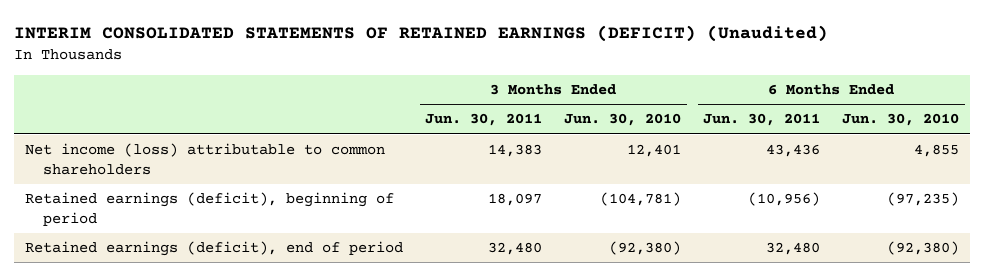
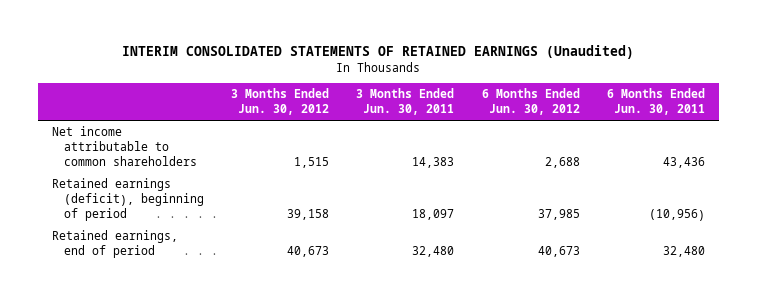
- INTERIM CONSOLIDATED STATEMENTS OF RETAINED EARNINGS (DEFICIT) (Unaudited)
+ INTERIM CONSOLIDATED STATEMENTS OF RETAINED EARNINGS (Unaudited)
- | 3 Months Ended Jun. 30, 2011 | 3 Months Ended Jun. 30, 2010 | 6 Months Ended Jun. 30, 2011 | 6 Months Ended Jun. 30, 2010
+ | 3 Months Ended Jun. 30, 2012 | 3 Months Ended Jun. 30, 2011 | 6 Months Ended Jun. 30, 2012 | 6 Months Ended Jun. 30, 2011
- Net income (loss) attributable to common shareholders | 14,383 | 12,401 | 43,436 | 4,855
+ Net income attributable to common shareholders | 1,515 | 14,383 | 2,688 | 43,436
- Retained earnings (deficit), end of period | 32,480 | (92,380) | 32,480 | (92,380)
+ Retained earnings, end of period | 40,673 | 32,480 | 40,673 | 32,480

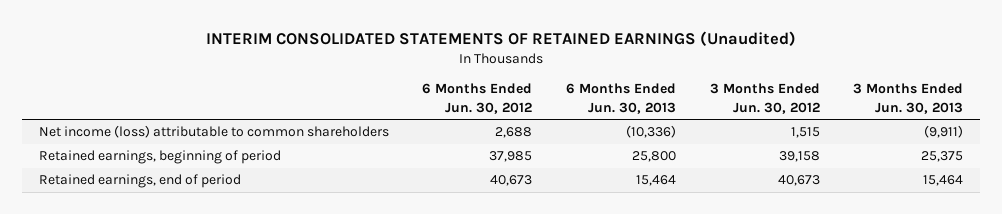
- | 3 Months Ended Jun. 30, 2012 | 3 Months Ended Jun. 30, 2011 | 6 Months Ended Jun. 30, 2012 | 6 Months Ended Jun. 30, 2011
+ | 6 Months Ended Jun. 30, 2012 | 6 Months Ended Jun. 30, 2013 | 3 Months Ended Jun. 30, 2012 | 3 Months Ended Jun. 30, 2013
- Net income attributable to common shareholders | 1,515 | 14,383 | 2,688 | 43,436
- Retained earnings (deficit), beginning of period | 39,158 | 18,097 | 37,985 | (10,956)
+ Net income (loss) attributable to common shareholders | 2,688 | (10,336) | 1,515 | (9,911)
+ Retained earnings, beginning of period | 37,985 | 25,800 | 39,158 | 25,375

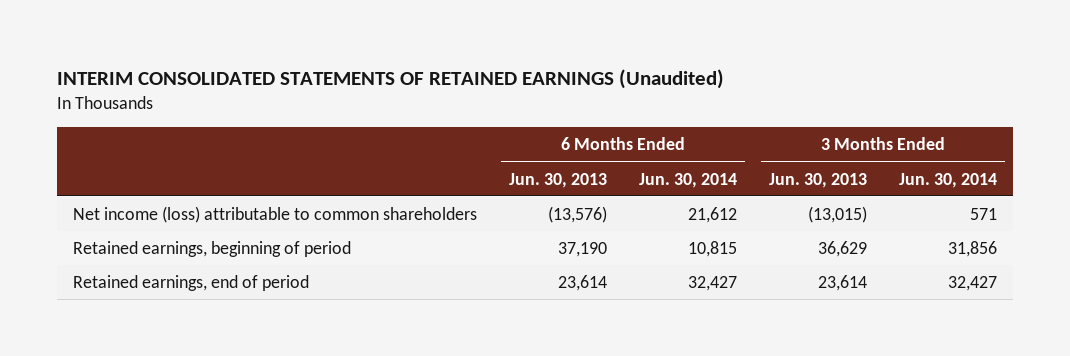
- | 6 Months Ended Jun. 30, 2012 | 6 Months Ended Jun. 30, 2013 | 3 Months Ended Jun. 30, 2012 | 3 Months Ended Jun. 30, 2013
+ | 6 Months Ended Jun. 30, 2013 | 6 Months Ended Jun. 30, 2014 | 3 Months Ended Jun. 30, 2013 | 3 Months Ended Jun. 30, 2014
- Net income (loss) attributable to common shareholders | 2,688 | (10,336) | 1,515 | (9,911)
- Retained earnings, beginning of period | 37,985 | 25,800 | 39,158 | 25,375
- Retained earnings, end of period | 40,673 | 15,464 | 40,673 | 15,464
+ Net income (loss) attributable to common shareholders | (13,576) | 21,612 | (13,015) | 571
+ Retained earnings, beginning of period | 37,190 | 10,815 | 36,629 | 31,856
+ Retained earnings, end of period | 23,614 | 32,427 | 23,614 | 32,427

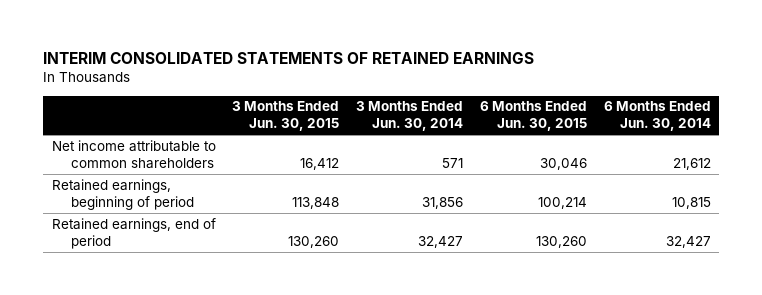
- INTERIM CONSOLIDATED STATEMENTS OF RETAINED EARNINGS (Unaudited)
+ INTERIM CONSOLIDATED STATEMENTS OF RETAINED EARNINGS
- | 6 Months Ended Jun. 30, 2013 | 6 Months Ended Jun. 30, 2014 | 3 Months Ended Jun. 30, 2013 | 3 Months Ended Jun. 30, 2014
+ | 3 Months Ended Jun. 30, 2015 | 3 Months Ended Jun. 30, 2014 | 6 Months Ended Jun. 30, 2015 | 6 Months Ended Jun. 30, 2014
- Net income (loss) attributable to common shareholders | (13,576) | 21,612 | (13,015) | 571
+ Net income attributable to common shareholders | 16,412 | 571 | 30,046 | 21,612

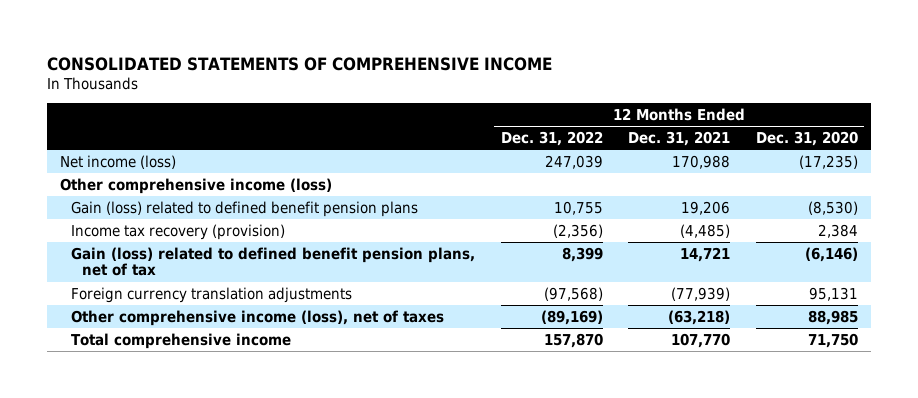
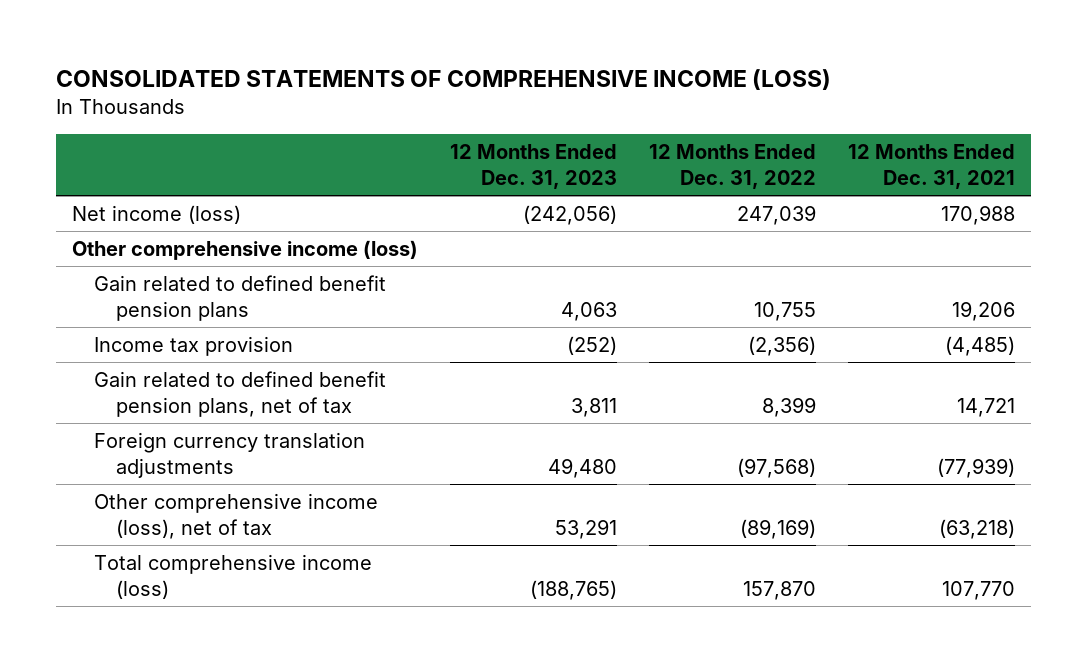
- CONSOLIDATED STATEMENTS OF COMPREHENSIVE INCOME
+ CONSOLIDATED STATEMENTS OF COMPREHENSIVE INCOME (LOSS)
- | 12 Months Ended Dec. 31, 2022 | 12 Months Ended Dec. 31, 2021 | 12 Months Ended Dec. 31, 2020
+ | 12 Months Ended Dec. 31, 2023 | 12 Months Ended Dec. 31, 2022 | 12 Months Ended Dec. 31, 2021
- Gain (loss) related to defined benefit pension plans | 10,755 | 19,206 | (8,530)
- Income tax recovery (provision) | (2,356) | (4,485) | 2,384
- Gain (loss) related to defined benefit pension plans, net of tax | 8,399 | 14,721 | (6,146)
+ Gain related to defined benefit pension plans | 4,063 | 10,755 | 19,206
+ Income tax provision | (252) | (2,356) | (4,485)
+ Gain related to defined benefit pension plans, net of tax | 3,811 | 8,399 | 14,721
- Other comprehensive income (loss), net of taxes | (89,169) | (63,218) | 88,985
- Total comprehensive income | 157,870 | 107,770 | 71,750
+ Other comprehensive income (loss), net of tax | 53,291 | (89,169) | (63,218)
+ Total comprehensive income (loss) | (188,765) | 157,870 | 107,770

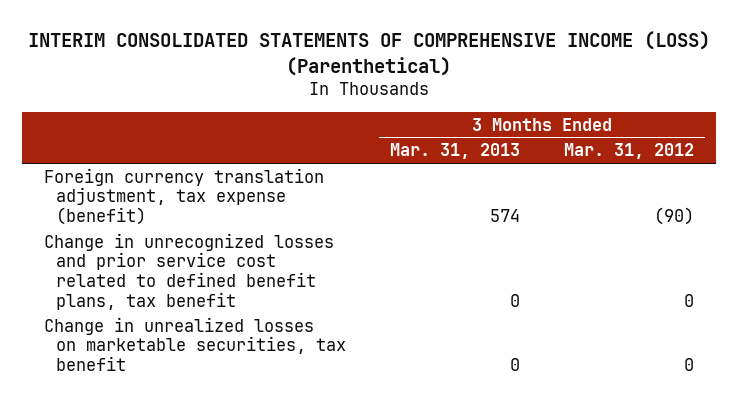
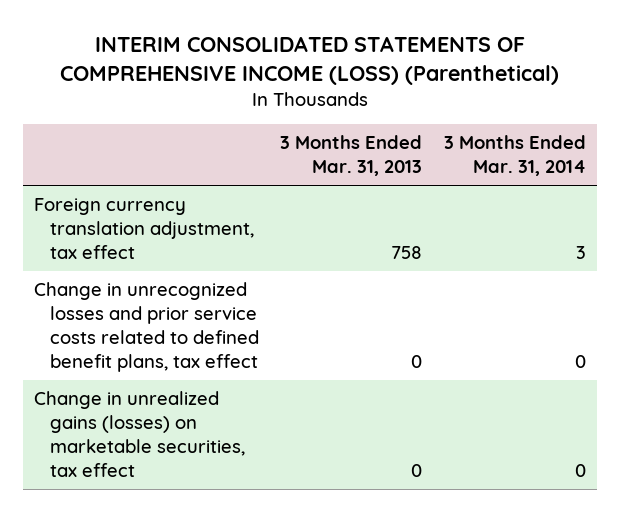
- | 3 Months Ended Mar. 31, 2013 | 3 Months Ended Mar. 31, 2012
+ | 3 Months Ended Mar. 31, 2013 | 3 Months Ended Mar. 31, 2014
- Foreign currency translation adjustment, tax expense (benefit) | 574 | (90)
- Change in unrecognized losses and prior service cost related to defined benefit plans, tax benefit | 0 | 0
- Change in unrealized losses on marketable securities, tax benefit | 0 | 0
+ Foreign currency translation adjustment, tax effect | 758 | 3
+ Change in unrecognized losses and prior service costs related to defined benefit plans, tax effect | 0 | 0
+ Change in unrealized gains (losses) on marketable securities, tax effect | 0 | 0

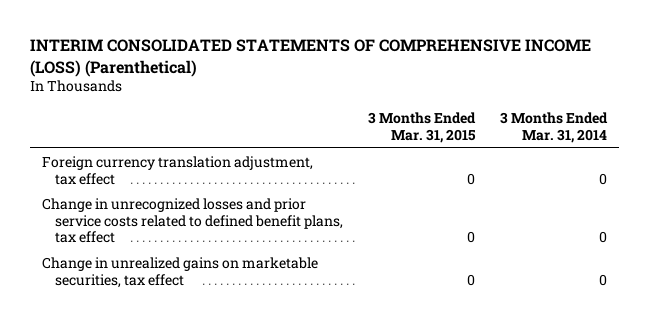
- | 3 Months Ended Mar. 31, 2013 | 3 Months Ended Mar. 31, 2014
+ | 3 Months Ended Mar. 31, 2015 | 3 Months Ended Mar. 31, 2014
- Foreign currency translation adjustment, tax effect | 758 | 3
+ Foreign currency translation adjustment, tax effect | 0 | 0
- Change in unrealized gains (losses) on marketable securities, tax effect | 0 | 0
+ Change in unrealized gains on marketable securities, tax effect | 0 | 0

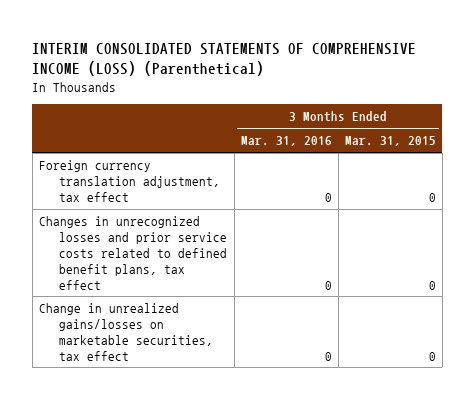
- | 3 Months Ended Mar. 31, 2015 | 3 Months Ended Mar. 31, 2014
+ | 3 Months Ended Mar. 31, 2016 | 3 Months Ended Mar. 31, 2015
- Change in unrecognized losses and prior service costs related to defined benefit plans, tax effect | 0 | 0
- Change in unrealized gains on marketable securities, tax effect | 0 | 0
+ Changes in unrecognized losses and prior service costs related to defined benefit plans, tax effect | 0 | 0
+ Change in unrealized gains/losses on marketable securities, tax effect | 0 | 0

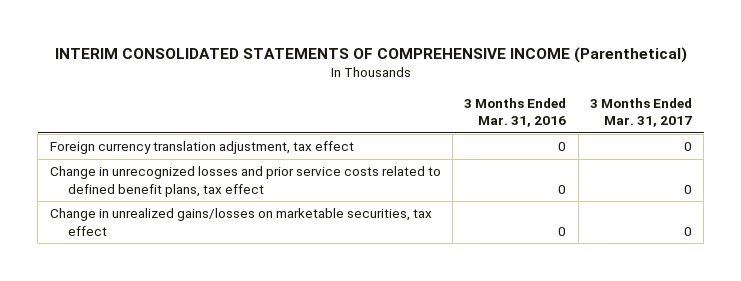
- INTERIM CONSOLIDATED STATEMENTS OF COMPREHENSIVE INCOME (LOSS) (Parenthetical)
+ INTERIM CONSOLIDATED STATEMENTS OF COMPREHENSIVE INCOME (Parenthetical)
- | 3 Months Ended Mar. 31, 2016 | 3 Months Ended Mar. 31, 2015
+ | 3 Months Ended Mar. 31, 2016 | 3 Months Ended Mar. 31, 2017
- Changes in unrecognized losses and prior service costs related to defined benefit plans, tax effect | 0 | 0
+ Change in unrecognized losses and prior service costs related to defined benefit plans, tax effect | 0 | 0

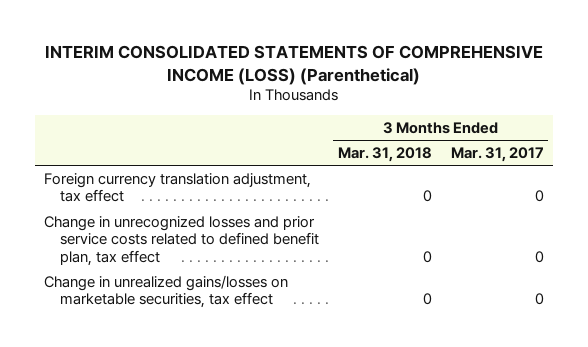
- INTERIM CONSOLIDATED STATEMENTS OF COMPREHENSIVE INCOME (Parenthetical)
+ INTERIM CONSOLIDATED STATEMENTS OF COMPREHENSIVE INCOME (LOSS) (Parenthetical)
- | 3 Months Ended Mar. 31, 2016 | 3 Months Ended Mar. 31, 2017
+ | 3 Months Ended Mar. 31, 2018 | 3 Months Ended Mar. 31, 2017
- Change in unrecognized losses and prior service costs related to defined benefit plans, tax effect | 0 | 0
+ Change in unrecognized losses and prior service costs related to defined benefit plan, tax effect | 0 | 0

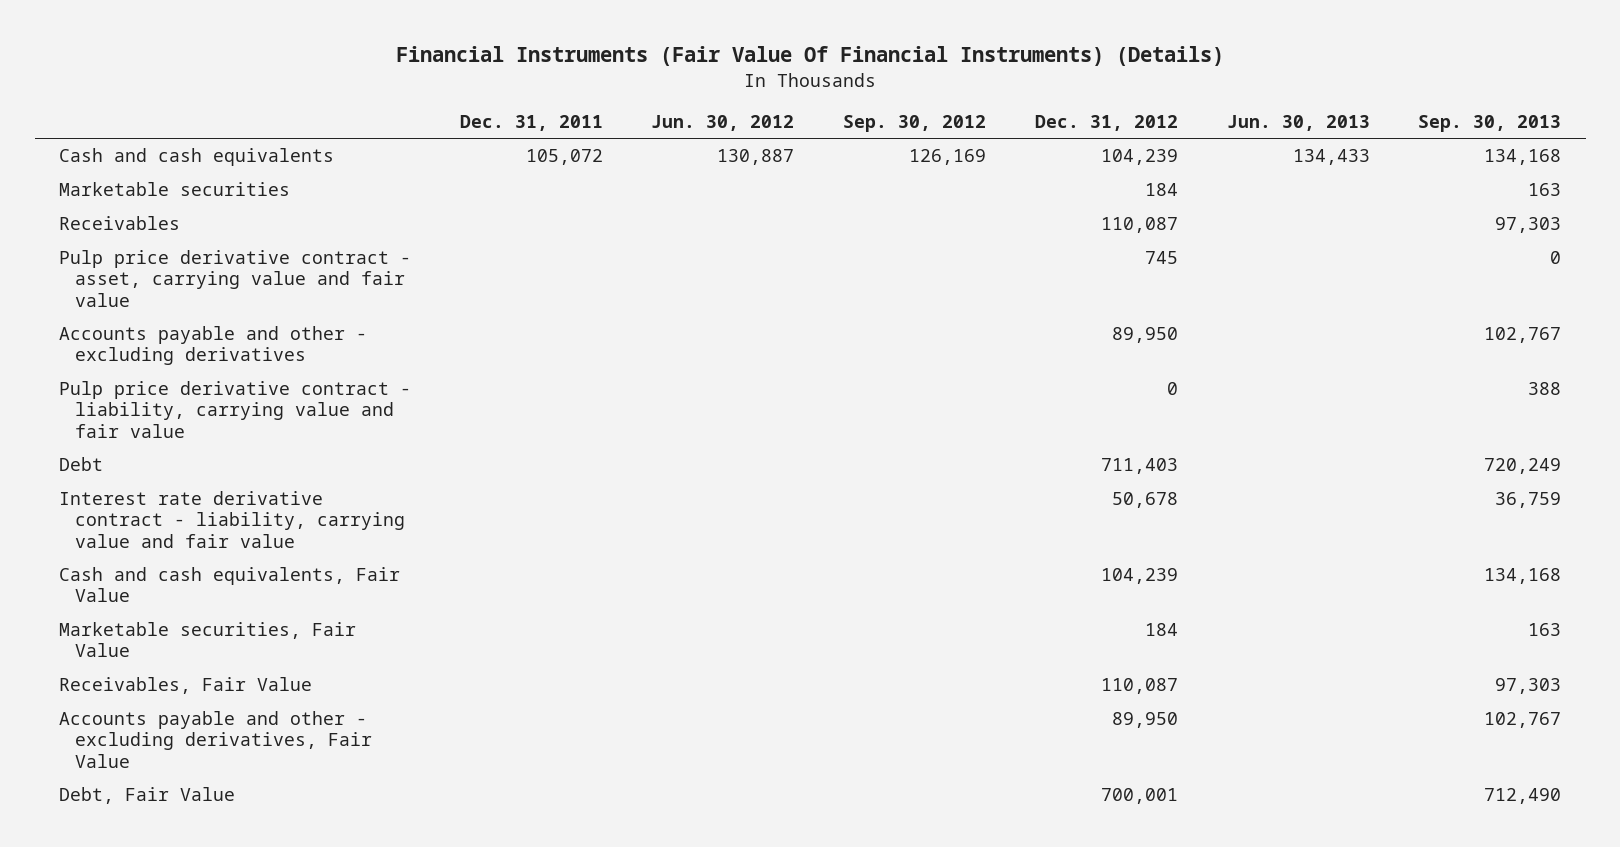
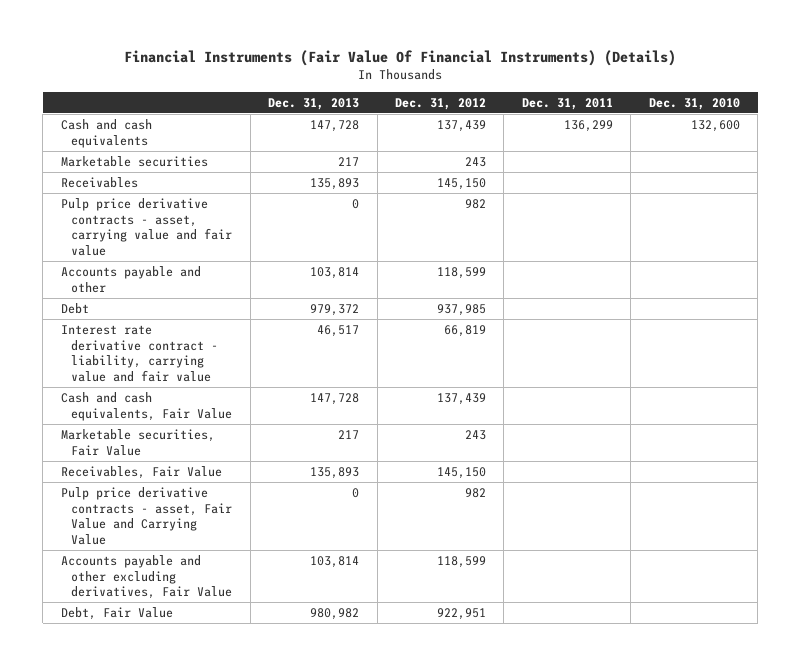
- | Dec. 31, 2011 | Jun. 30, 2012 | Sep. 30, 2012 | Dec. 31, 2012 | Jun. 30, 2013 | Sep. 30, 2013
+ | Dec. 31, 2013 | Dec. 31, 2012 | Dec. 31, 2011 | Dec. 31, 2010
- Cash and cash equivalents | 105,072 | 130,887 | 126,169 | 104,239 | 134,433 | 134,168
- Marketable securities | | | | 184 | | 163
- Receivables | | | | 110,087 | | 97,303
- Pulp price derivative contract - asset, carrying value and fair value | | | | 745 | | 0
- Accounts payable and other - excluding derivatives | | | | 89,950 | | 102,767
- Pulp price derivative contract - liability, carrying value and fair value | | | | 0 | | 388
- Debt | | | | 711,403 | | 720,249
- Interest rate derivative contract - liability, carrying value and fair value | | | | 50,678 | | 36,759
- Cash and cash equivalents, Fair Value | | | | 104,239 | | 134,168
- Marketable securities, Fair Value | | | | 184 | | 163
- Receivables, Fair Value | | | | 110,087 | | 97,303
- Accounts payable and other - excluding derivatives, Fair Value | | | | 89,950 | | 102,767
- Debt, Fair Value | | | | 700,001 | | 712,490
+ Cash and cash equivalents | 147,728 | 137,439 | 136,299 | 132,600
+ Marketable securities | 217 | 243 | |
+ Receivables | 135,893 | 145,150 | |
+ Pulp price derivative contracts - asset, carrying value and fair value | 0 | 982 | |
+ Accounts payable and other | 103,814 | 118,599 | |
+ Debt | 979,372 | 937,985 | |
+ Interest rate derivative contract - liability, carrying value and fair value | 46,517 | 66,819 | |
+ Cash and cash equivalents, Fair Value | 147,728 | 137,439 | |
+ Marketable securities, Fair Value | 217 | 243 | |
+ Receivables, Fair Value | 135,893 | 145,150 | |
+ Pulp price derivative contracts - asset, Fair Value and Carrying Value | 0 | 982 | |
+ Accounts payable and other excluding derivatives, Fair Value | 103,814 | 118,599 | |
+ Debt, Fair Value | 980,982 | 922,951 | |

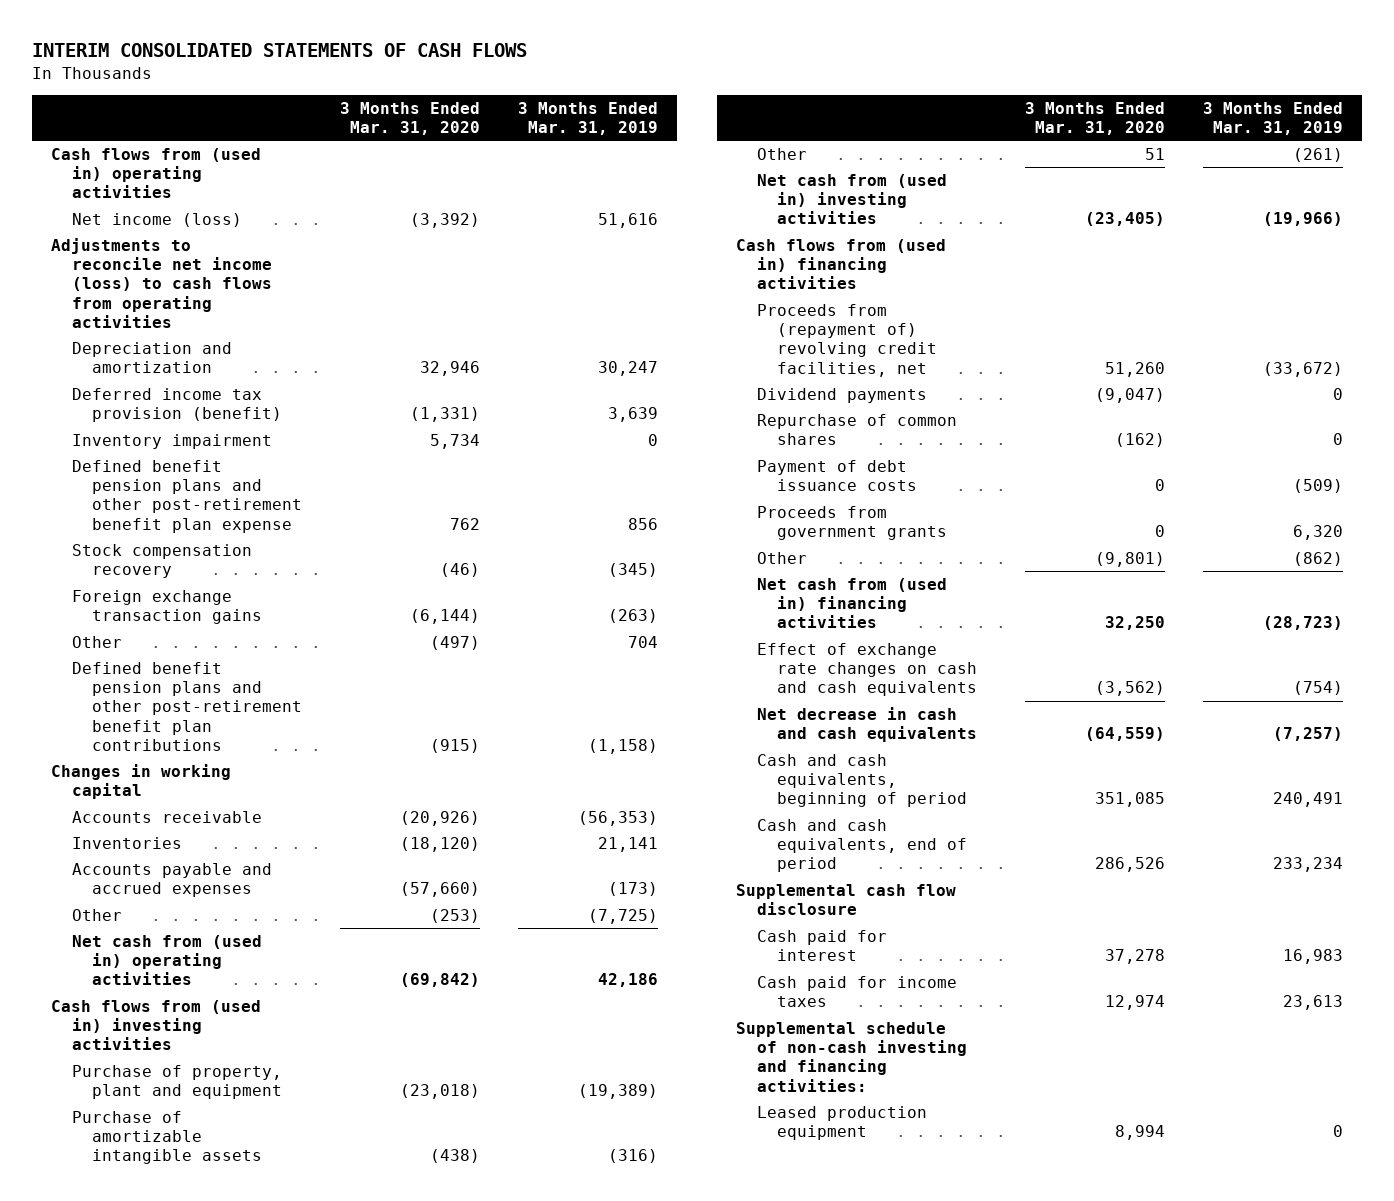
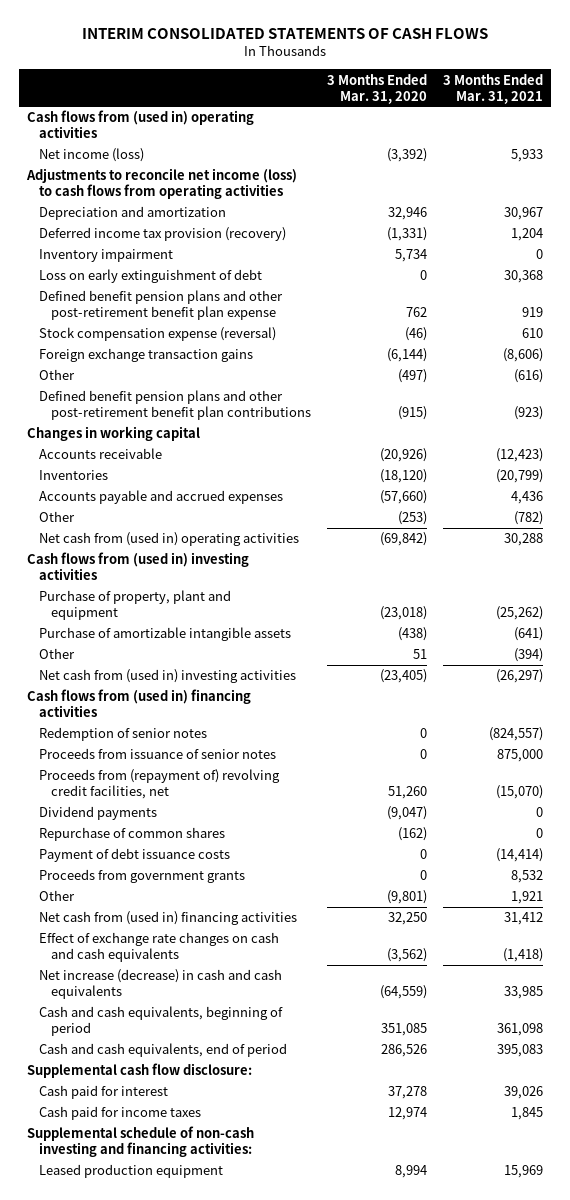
- | 3 Months Ended Mar. 31, 2020 | 3 Months Ended Mar. 31, 2019
+ | 3 Months Ended Mar. 31, 2020 | 3 Months Ended Mar. 31, 2021
- Deferred income tax provision (benefit) | (1,331) | 3,639
+ Deferred income tax provision (recovery) | (1,331) | 1,204
+ Loss on early extinguishment of debt | 0 | 30,368
- Stock compensation recovery | (46) | (345)
+ Stock compensation expense (reversal) | (46) | 610
+ Redemption of senior notes | 0 | (824,557)
+ Proceeds from issuance of senior notes | 0 | 875,000
- Net decrease in cash and cash equivalents | (64,559) | (7,257)
+ Net increase (decrease) in cash and cash equivalents | (64,559) | 33,985
- Supplemental cash flow disclosure
+ Supplemental cash flow disclosure:

